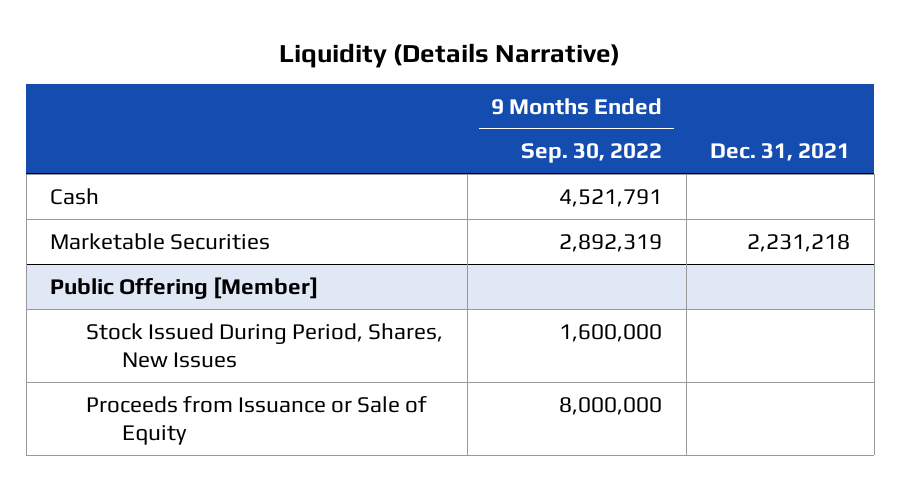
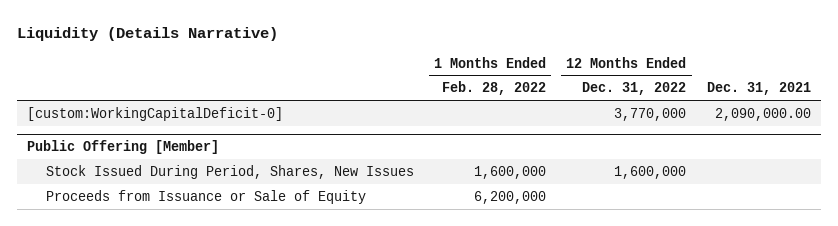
- | 9 Months Ended Sep. 30, 2022 | Dec. 31, 2021
+ | 1 Months Ended Feb. 28, 2022 | 12 Months Ended Dec. 31, 2022 | Dec. 31, 2021
- Cash | 4,521,791 |
- Marketable Securities | 2,892,319 | 2,231,218
+ [custom:WorkingCapitalDeficit-0] | | 3,770,000 | 2,090,000.00

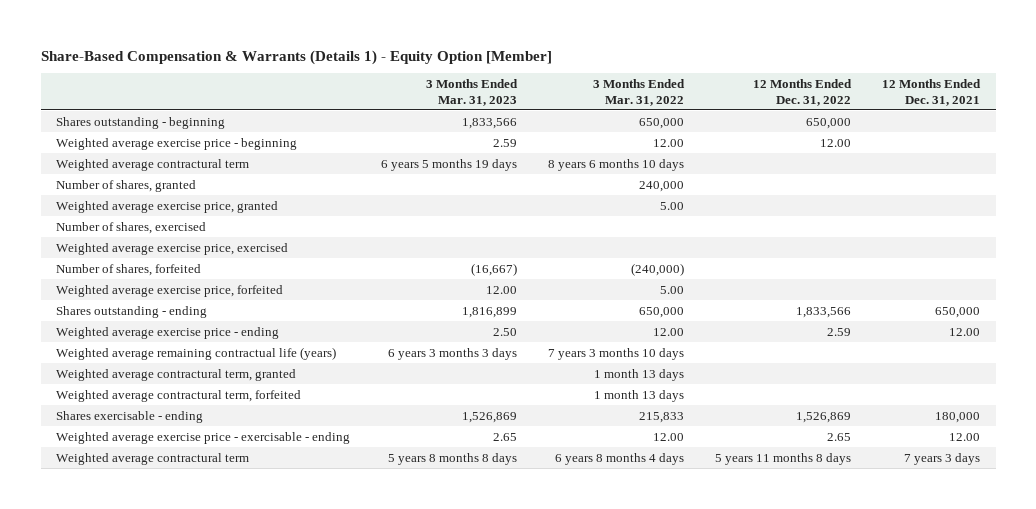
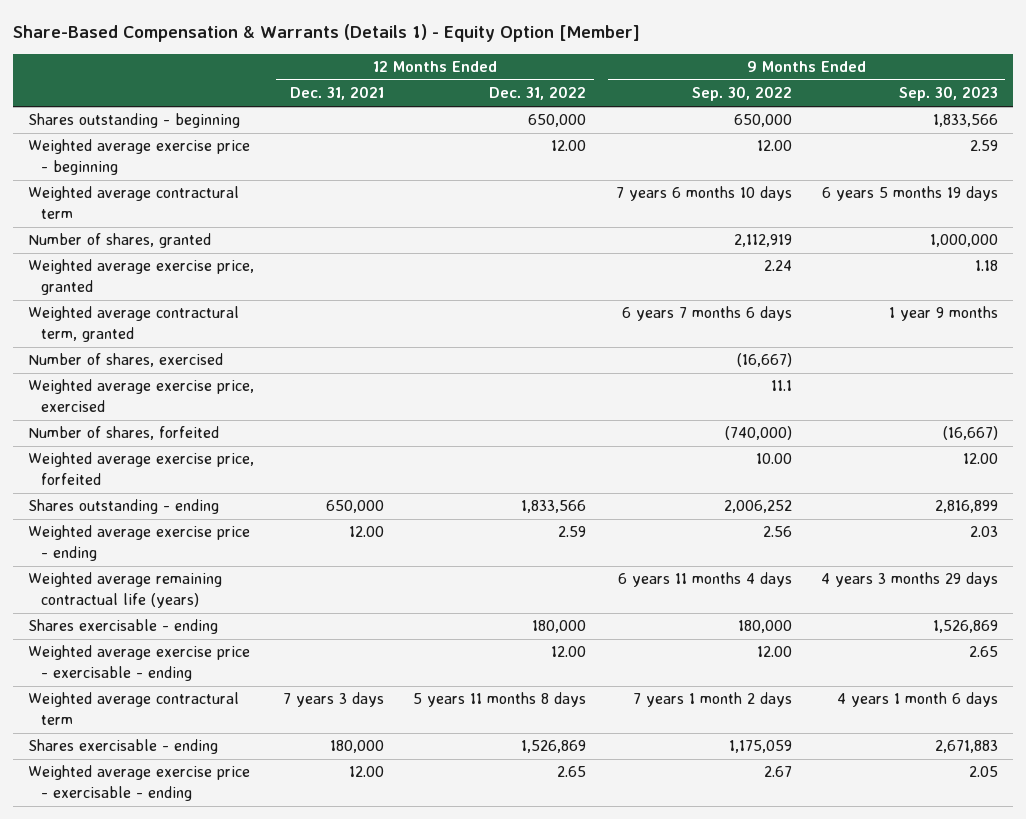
- | 3 Months Ended Mar. 31, 2023 | 3 Months Ended Mar. 31, 2022 | 12 Months Ended Dec. 31, 2022 | 12 Months Ended Dec. 31, 2021
+ | 12 Months Ended Dec. 31, 2021 | 12 Months Ended Dec. 31, 2022 | 9 Months Ended Sep. 30, 2022 | 9 Months Ended Sep. 30, 2023
moved up: Weighted average contractural term, granted | | | 6 years 7 months 6 days | 1 year 9 months
- Weighted average contractural term, forfeited | | 1 month 13 days | |
+ Shares exercisable - ending | | 180,000 | 180,000 | 1,526,869
+ Weighted average exercise price - exercisable - ending | | 12.00 | 12.00 | 2.65
moved up: Weighted average contractural term | 7 years 3 days | 5 years 11 months 8 days | 7 years 1 month 2 days | 4 years 1 month 6 days

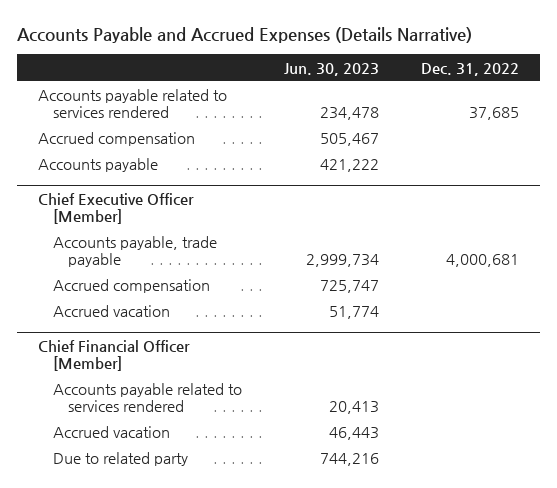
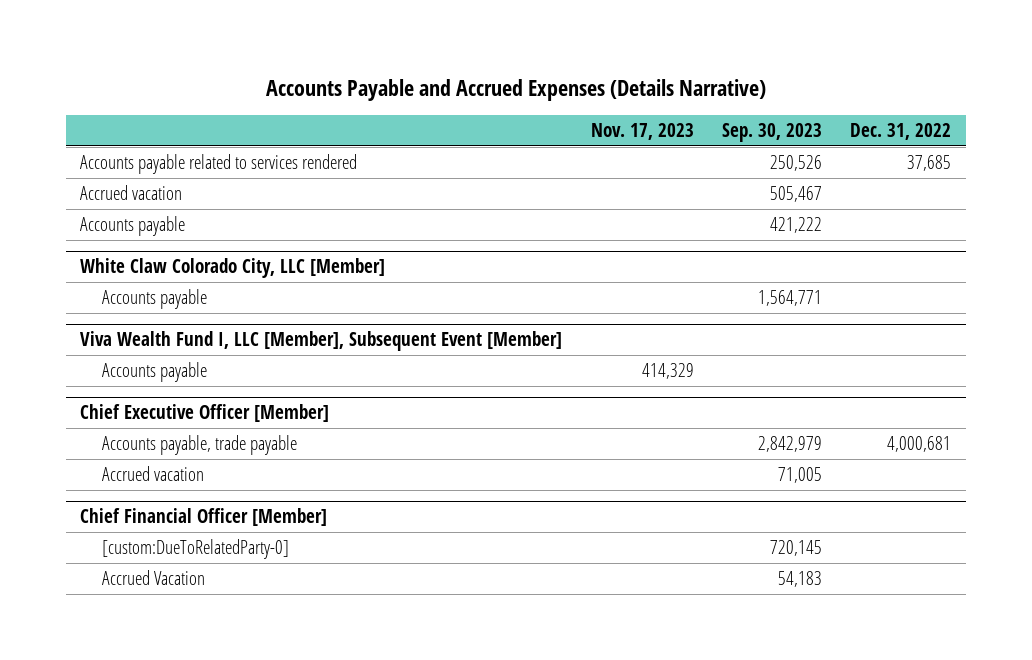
- | Jun. 30, 2023 | Dec. 31, 2022
+ | Nov. 17, 2023 | Sep. 30, 2023 | Dec. 31, 2022
- Accrued compensation | 505,467 |
+ Accrued vacation | | 505,467 |
+ White Claw Colorado City, LLC [Member]
+ Accounts payable | | 1,564,771 |
+ Viva Wealth Fund I, LLC [Member], Subsequent Event [Member]
+ Accounts payable | 414,329 | |
@ Chief Executive Officer [Member]
- Accrued compensation | 725,747 |
@ Chief Financial Officer [Member]
- Accounts payable related to services rendered | 20,413 |
- Accrued vacation | 46,443 |
- Due to related party | 744,216 |
+ [custom:DueToRelatedParty-0] | | 720,145 |
+ Accrued Vacation | | 54,183 |

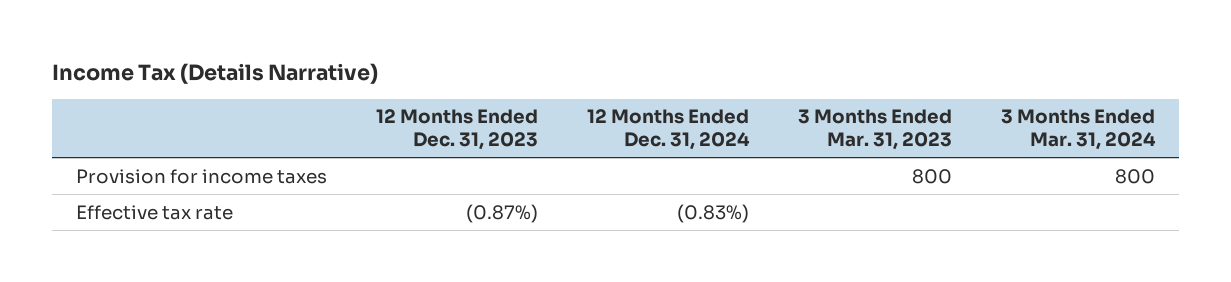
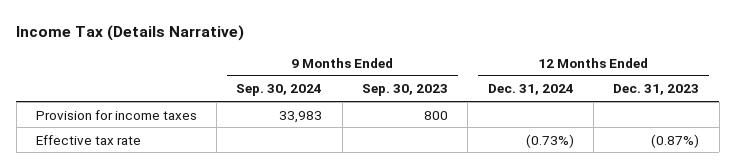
- | 12 Months Ended Dec. 31, 2023 | 12 Months Ended Dec. 31, 2024 | 3 Months Ended Mar. 31, 2023 | 3 Months Ended Mar. 31, 2024
+ | 9 Months Ended Sep. 30, 2024 | 9 Months Ended Sep. 30, 2023 | 12 Months Ended Dec. 31, 2024 | 12 Months Ended Dec. 31, 2023
- Effective tax rate | (0.87%) | (0.83%) | |
+ Effective tax rate | | | (0.73%) | (0.87%)

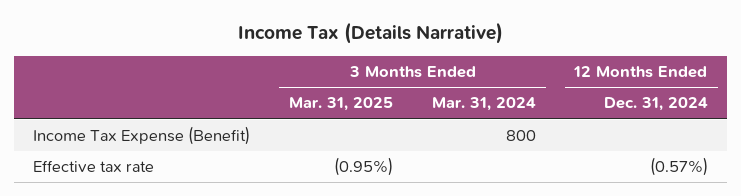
- | 9 Months Ended Sep. 30, 2024 | 9 Months Ended Sep. 30, 2023 | 12 Months Ended Dec. 31, 2024 | 12 Months Ended Dec. 31, 2023
+ | 3 Months Ended Mar. 31, 2025 | 3 Months Ended Mar. 31, 2024 | 12 Months Ended Dec. 31, 2024
- Provision for income taxes | 33,983 | 800 | |
- Effective tax rate | | | (0.73%) | (0.87%)
+ Income Tax Expense (Benefit) | | 800 |
+ Effective tax rate | (0.95%) | | (0.57%)

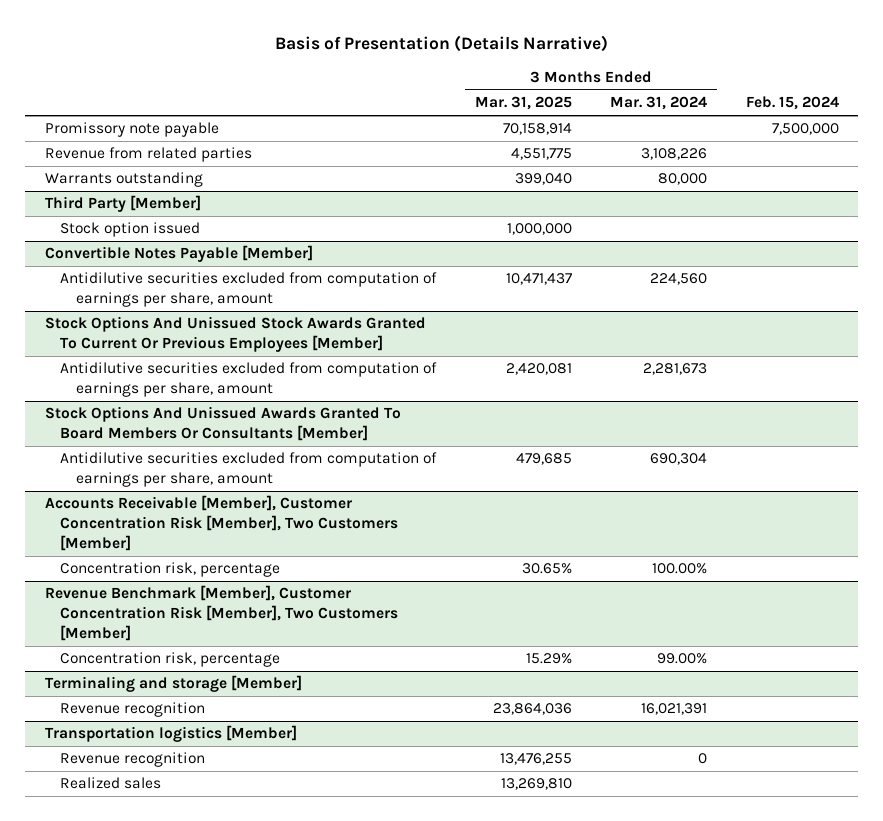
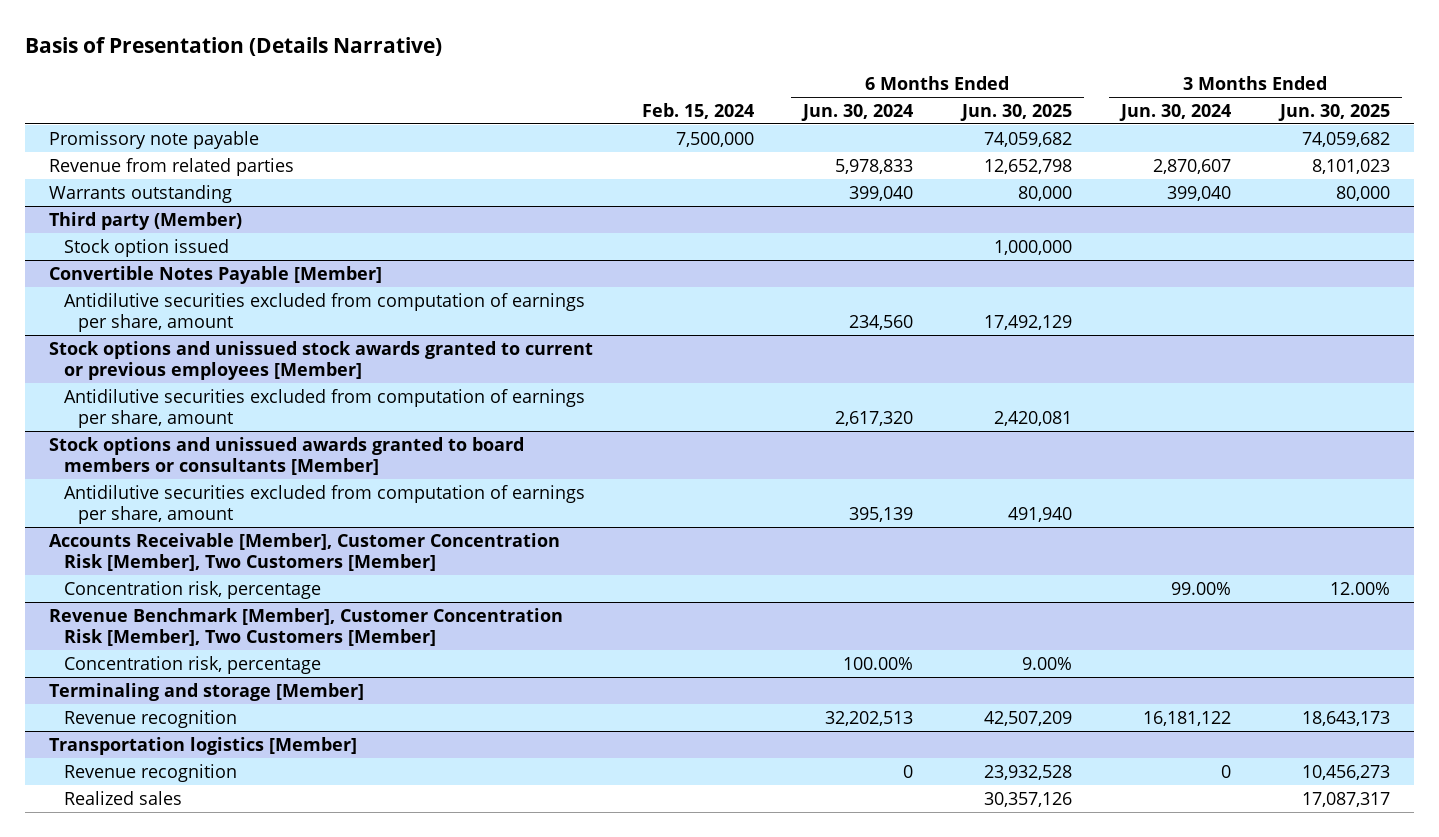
- | 3 Months Ended Mar. 31, 2025 | 3 Months Ended Mar. 31, 2024 | Feb. 15, 2024
+ | Feb. 15, 2024 | 6 Months Ended Jun. 30, 2024 | 6 Months Ended Jun. 30, 2025 | 3 Months Ended Jun. 30, 2024 | 3 Months Ended Jun. 30, 2025
- Third Party [Member]
+ Third party (Member)
- Stock Options And Unissued Stock Awards Granted To Current Or Previous Employees [Member]
+ Stock options and unissued stock awards granted to current or previous employees [Member]
- Stock Options And Unissued Awards Granted To Board Members Or Consultants [Member]
+ Stock options and unissued awards granted to board members or consultants [Member]

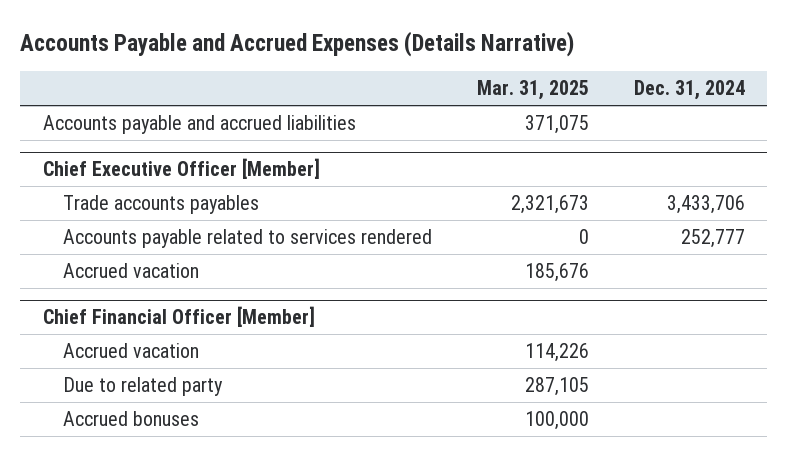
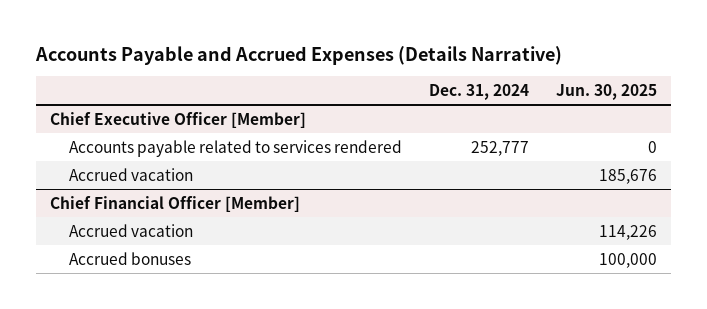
- | Mar. 31, 2025 | Dec. 31, 2024
+ | Dec. 31, 2024 | Jun. 30, 2025
- Accounts payable and accrued liabilities | 371,075 |
@ Chief Executive Officer [Member]
- Trade accounts payables | 2,321,673 | 3,433,706
@ Chief Financial Officer [Member]
- Due to related party | 287,105 |

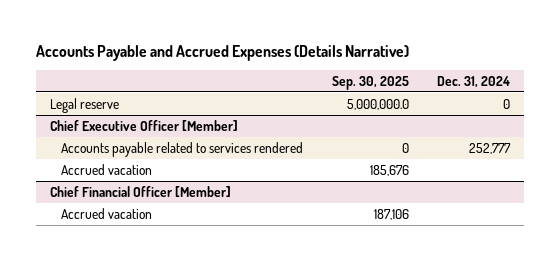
- | Dec. 31, 2024 | Jun. 30, 2025
+ | Sep. 30, 2025 | Dec. 31, 2024
+ Legal reserve | 5,000,000.0 | 0
@ Chief Financial Officer [Member]
- Accrued bonuses | | 100,000

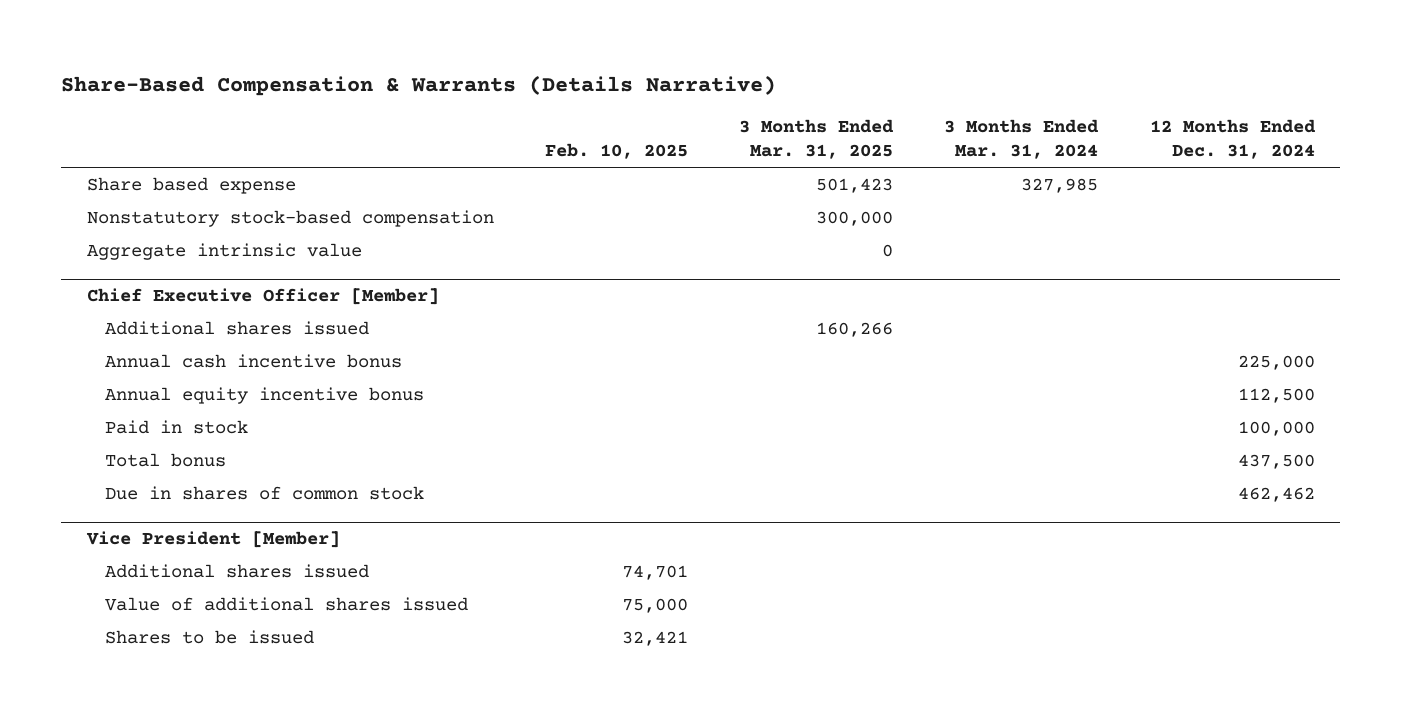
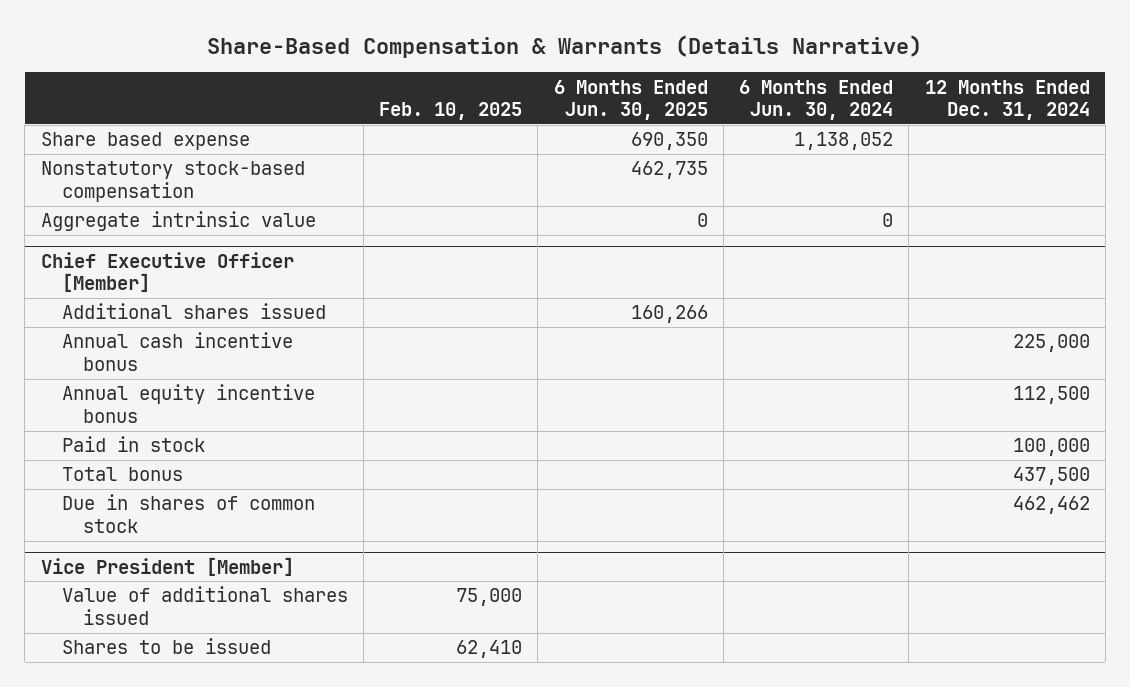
- | Feb. 10, 2025 | 3 Months Ended Mar. 31, 2025 | 3 Months Ended Mar. 31, 2024 | 12 Months Ended Dec. 31, 2024
+ | Feb. 10, 2025 | 6 Months Ended Jun. 30, 2025 | 6 Months Ended Jun. 30, 2024 | 12 Months Ended Dec. 31, 2024
@ Vice President [Member]
- Additional shares issued | 74,701 | | |
- Shares to be issued | 32,421 | | |
+ Shares to be issued | 62,410 | | |

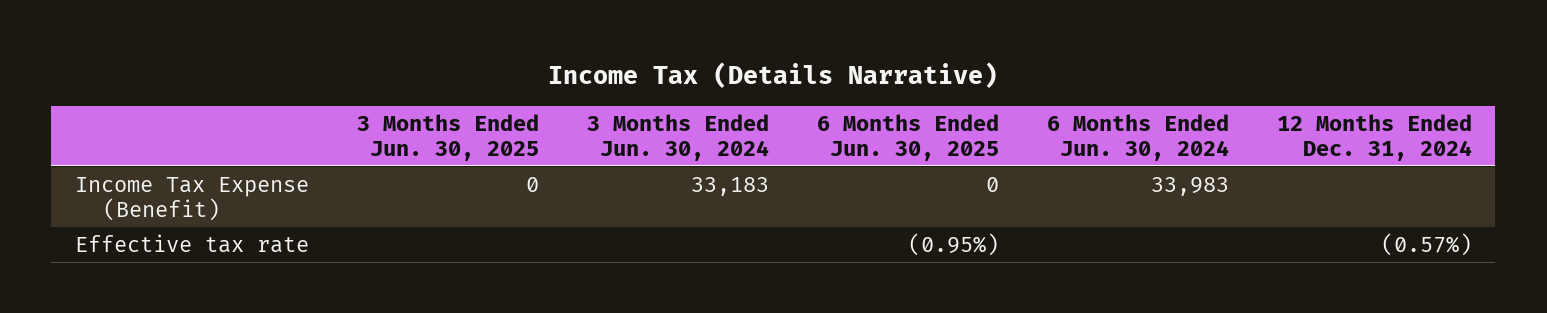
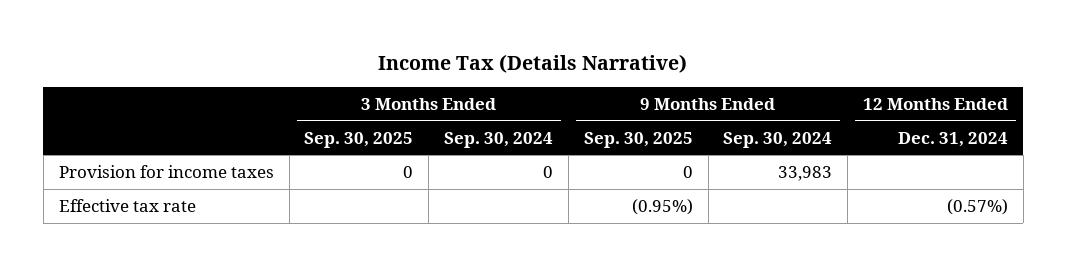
- | 3 Months Ended Jun. 30, 2025 | 3 Months Ended Jun. 30, 2024 | 6 Months Ended Jun. 30, 2025 | 6 Months Ended Jun. 30, 2024 | 12 Months Ended Dec. 31, 2024
+ | 3 Months Ended Sep. 30, 2025 | 3 Months Ended Sep. 30, 2024 | 9 Months Ended Sep. 30, 2025 | 9 Months Ended Sep. 30, 2024 | 12 Months Ended Dec. 31, 2024
- Income Tax Expense (Benefit) | 0 | 33,183 | 0 | 33,983 |
+ Provision for income taxes | 0 | 0 | 0 | 33,983 |

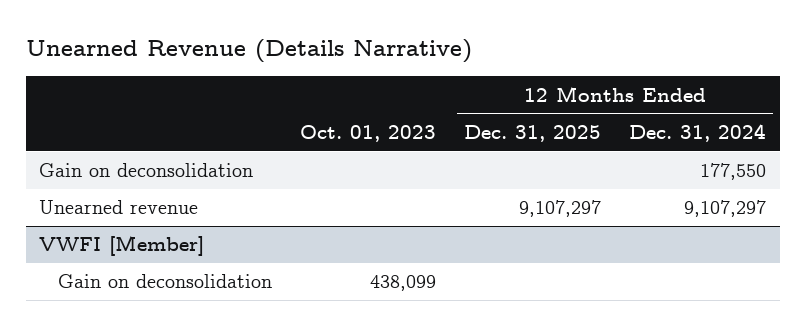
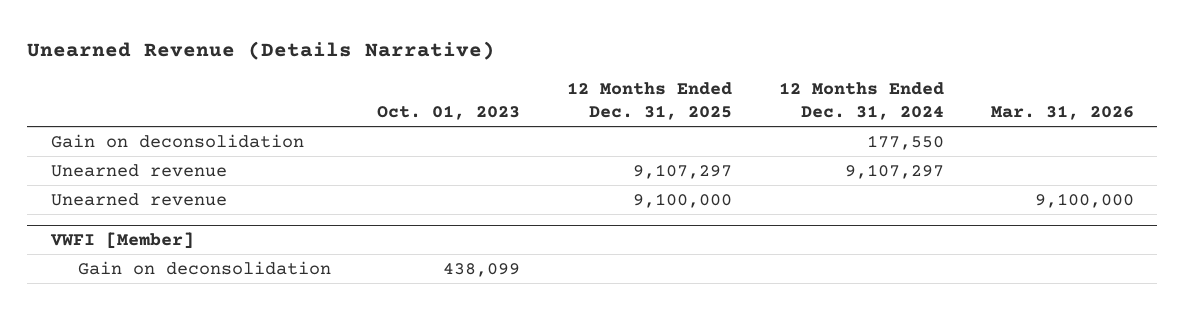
- | Oct. 01, 2023 | 12 Months Ended Dec. 31, 2025 | 12 Months Ended Dec. 31, 2024
+ | Oct. 01, 2023 | 12 Months Ended Dec. 31, 2025 | 12 Months Ended Dec. 31, 2024 | Mar. 31, 2026
+ Unearned revenue | | 9,100,000 | | 9,100,000

